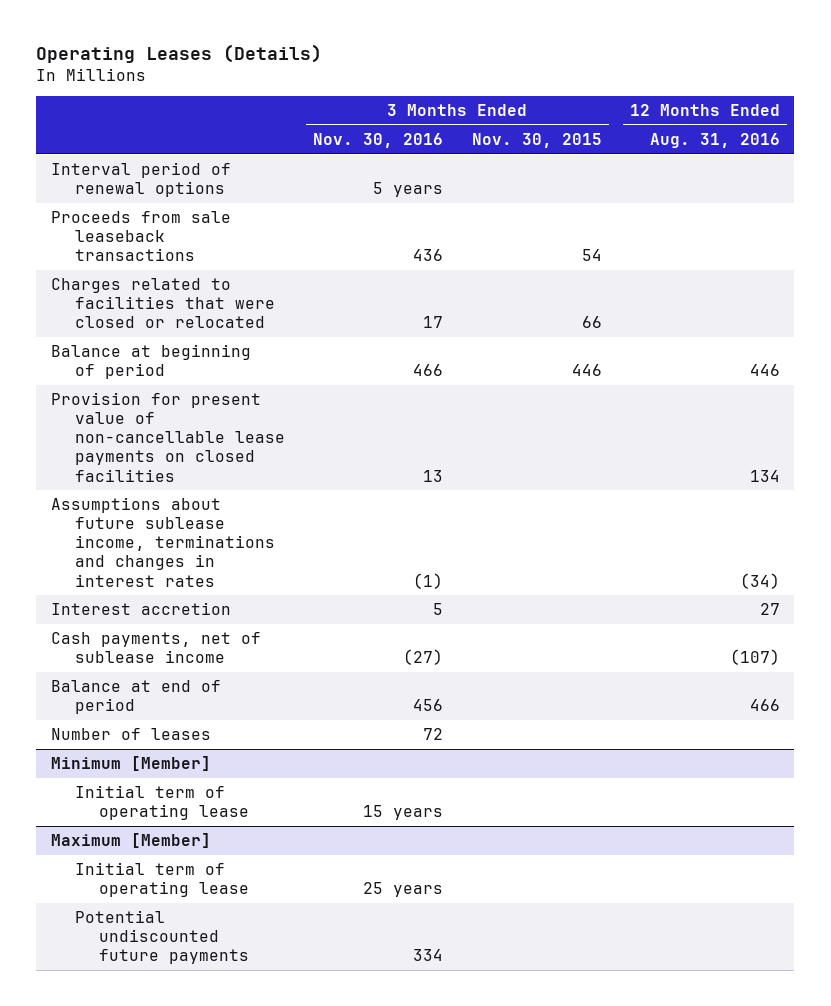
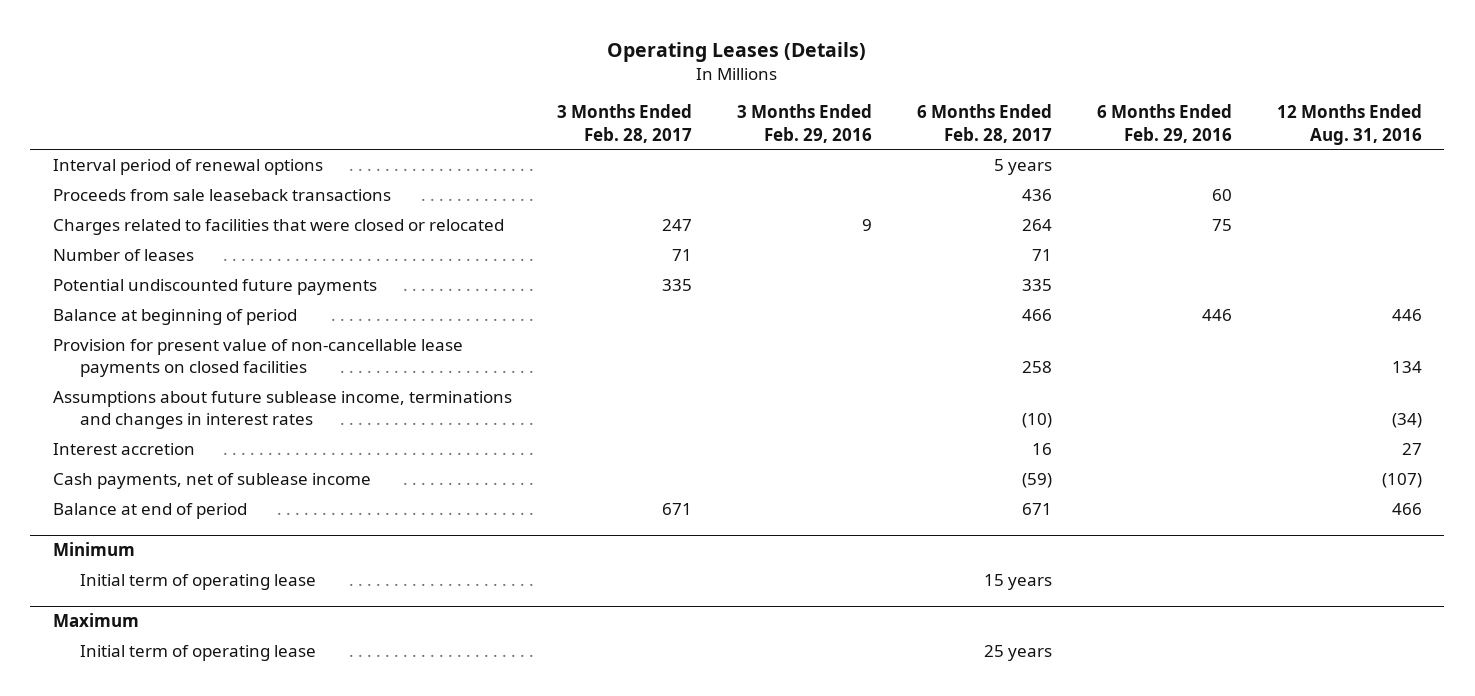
- | 3 Months Ended Nov. 30, 2016 | 3 Months Ended Nov. 30, 2015 | 12 Months Ended Aug. 31, 2016
+ | 3 Months Ended Feb. 28, 2017 | 3 Months Ended Feb. 29, 2016 | 6 Months Ended Feb. 28, 2017 | 6 Months Ended Feb. 29, 2016 | 12 Months Ended Aug. 31, 2016
moved up: Number of leases | 71 | | 71 | |
+ Potential undiscounted future payments | 335 | | 335 | |
- Minimum [Member]
+ Minimum
- Maximum [Member]
+ Maximum
- Potential undiscounted future payments | 334 | |

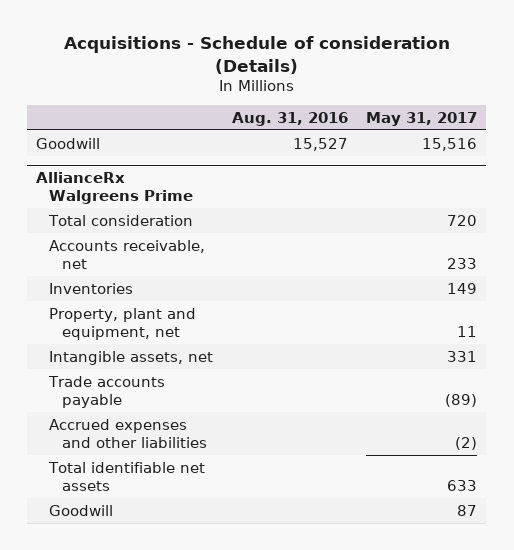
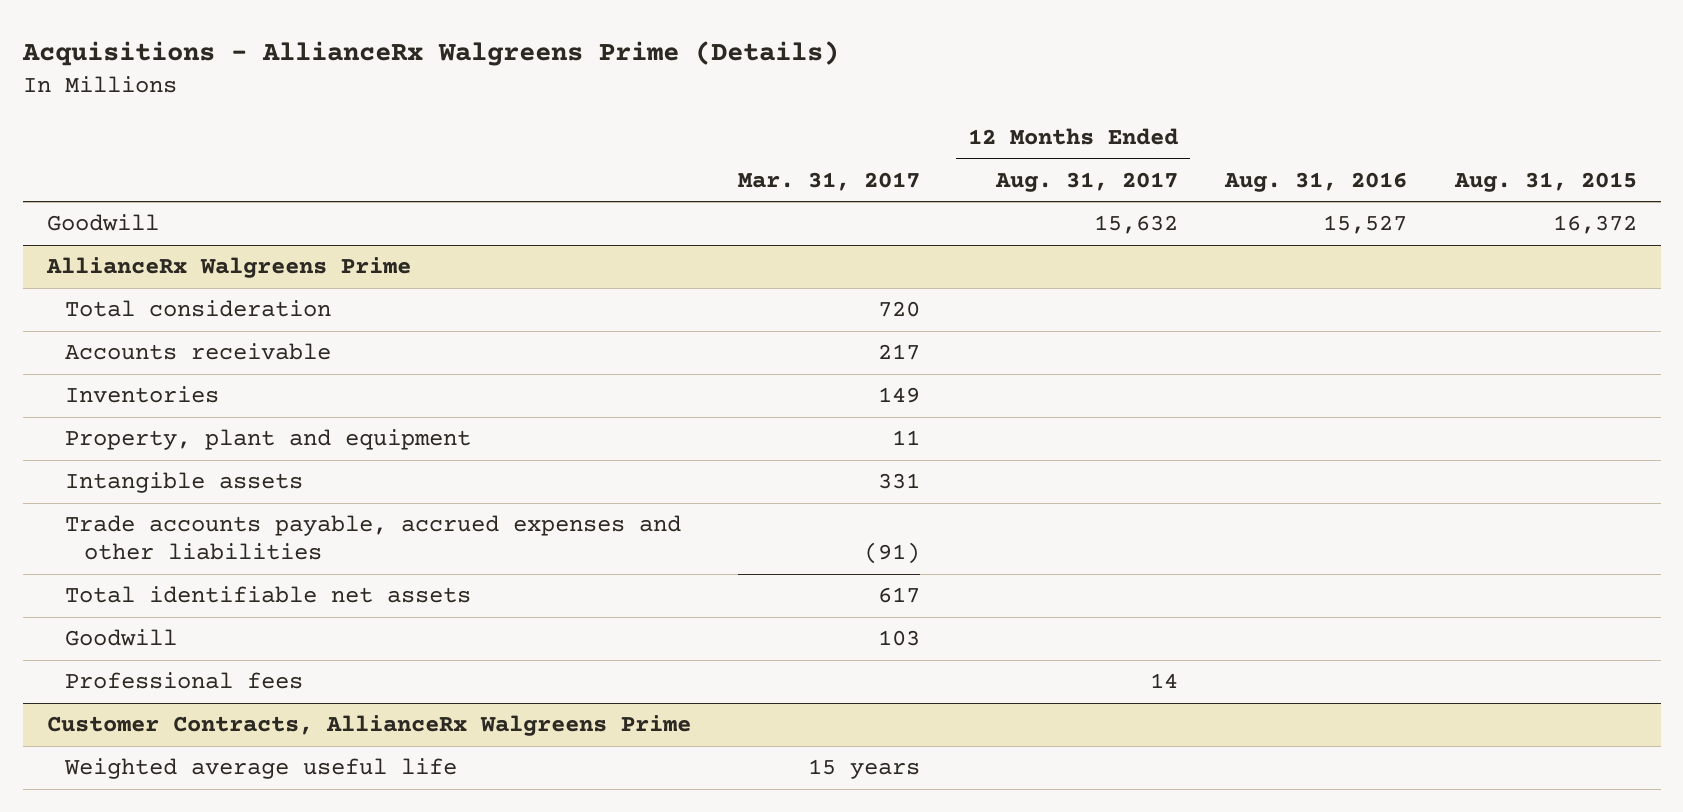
- Acquisitions - Schedule of consideration (Details)
+ Acquisitions - AllianceRx Walgreens Prime (Details)
- | Aug. 31, 2016 | May 31, 2017
+ | Mar. 31, 2017 | 12 Months Ended Aug. 31, 2017 | Aug. 31, 2016 | Aug. 31, 2015
@ AllianceRx Walgreens Prime
- Accounts receivable, net | | 233
+ Accounts receivable | 217 | | |
- Property, plant and equipment, net | | 11
- Intangible assets, net | | 331
- Trade accounts payable | | (89)
- Accrued expenses and other liabilities | | (2)
+ Property, plant and equipment | 11 | | |
+ Intangible assets | 331 | | |
+ Trade accounts payable, accrued expenses and other liabilities | (91) | | |
+ Professional fees | | 14 | |
+ Customer Contracts, AllianceRx Walgreens Prime
+ Weighted average useful life | 15 years | | |

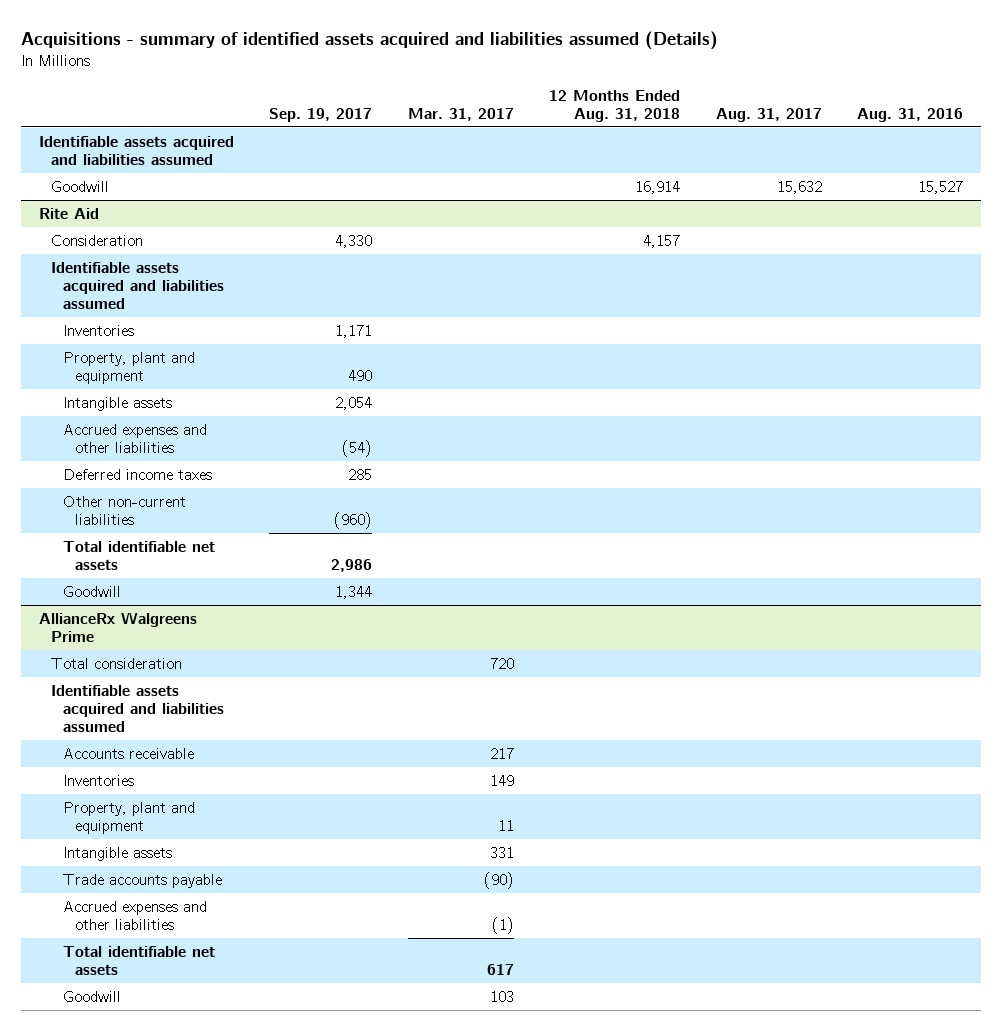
- Acquisitions - AllianceRx Walgreens Prime (Details)
+ Acquisitions - summary of identified assets acquired and liabilities assumed (Details)
- | Mar. 31, 2017 | 12 Months Ended Aug. 31, 2017 | Aug. 31, 2016 | Aug. 31, 2015
+ | Sep. 19, 2017 | Mar. 31, 2017 | 12 Months Ended Aug. 31, 2018 | Aug. 31, 2017 | Aug. 31, 2016
+ Identifiable assets acquired and liabilities assumed
+ Rite Aid
+ Consideration | 4,330 | | 4,157 | |
+ Identifiable assets acquired and liabilities assumed
+ Inventories | 1,171 | | | |
+ Property, plant and equipment | 490 | | | |
+ Intangible assets | 2,054 | | | |
+ Accrued expenses and other liabilities | (54) | | | |
+ Deferred income taxes | 285 | | | |
+ Other non-current liabilities | (960) | | | |
+ Total identifiable net assets | 2,986 | | | |
+ Goodwill | 1,344 | | | |
@ AllianceRx Walgreens Prime
+ Identifiable assets acquired and liabilities assumed
- Trade accounts payable, accrued expenses and other liabilities | (91) | | |
+ Trade accounts payable | | (90) | | |
+ Accrued expenses and other liabilities | | (1) | | |
- Professional fees | | 14 | |
- Customer Contracts, AllianceRx Walgreens Prime
- Weighted average useful life | 15 years | | |

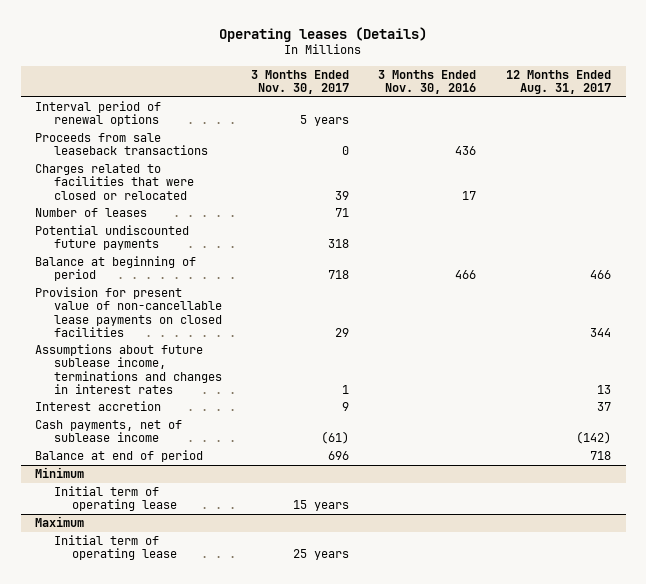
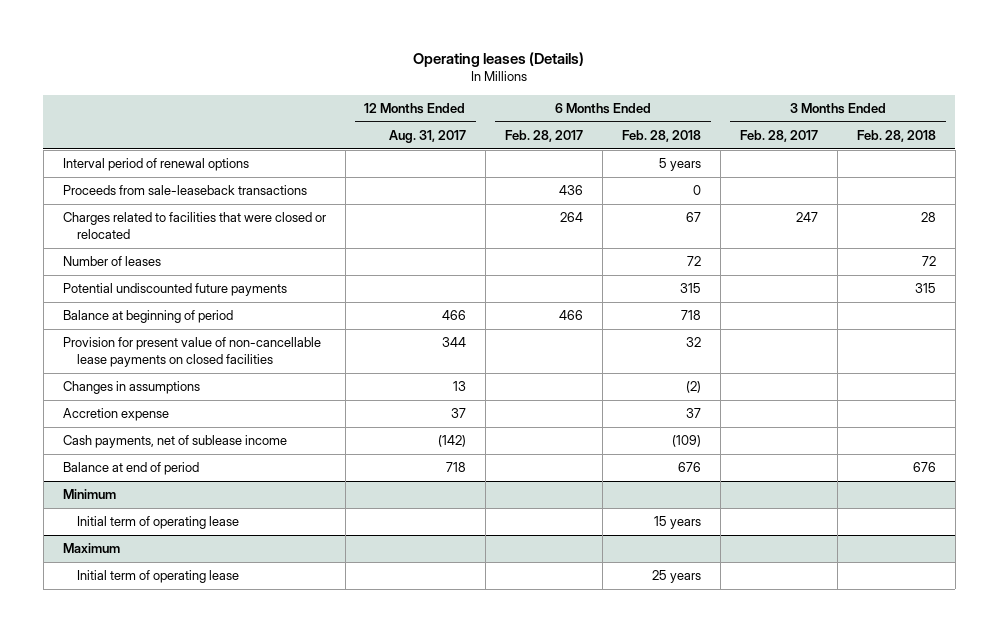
- | 3 Months Ended Nov. 30, 2017 | 3 Months Ended Nov. 30, 2016 | 12 Months Ended Aug. 31, 2017
+ | 12 Months Ended Aug. 31, 2017 | 6 Months Ended Feb. 28, 2017 | 6 Months Ended Feb. 28, 2018 | 3 Months Ended Feb. 28, 2017 | 3 Months Ended Feb. 28, 2018
- Proceeds from sale leaseback transactions | 0 | 436 |
+ Proceeds from sale-leaseback transactions | | 436 | 0 | |
- Assumptions about future sublease income, terminations and changes in interest rates | 1 | | 13
- Interest accretion | 9 | | 37
+ Changes in assumptions | 13 | | (2) | |
+ Accretion expense | 37 | | 37 | |

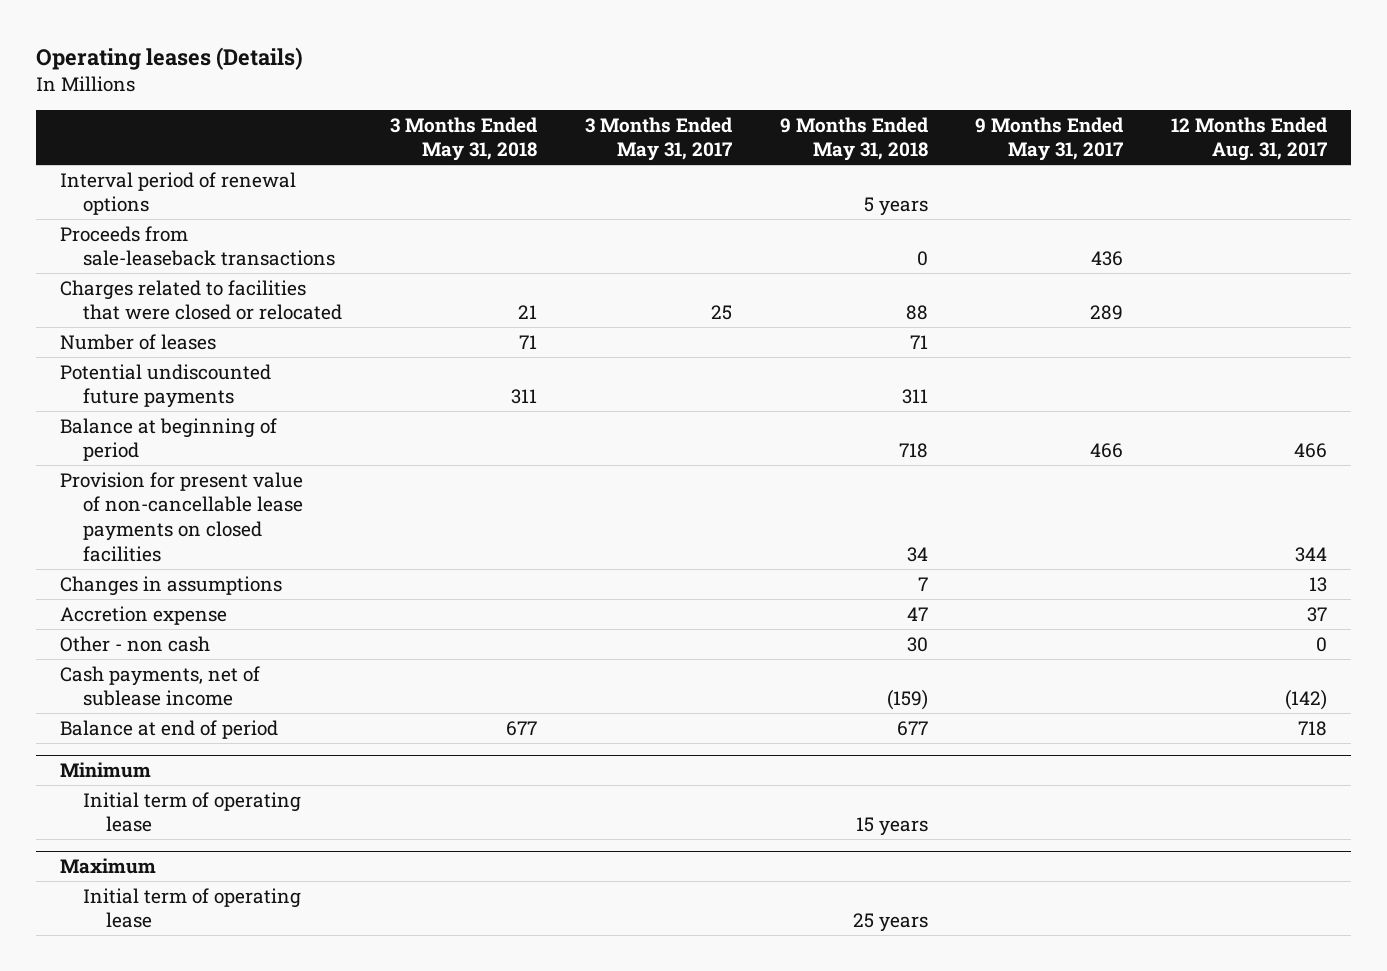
- | 12 Months Ended Aug. 31, 2017 | 6 Months Ended Feb. 28, 2017 | 6 Months Ended Feb. 28, 2018 | 3 Months Ended Feb. 28, 2017 | 3 Months Ended Feb. 28, 2018
+ | 3 Months Ended May 31, 2018 | 3 Months Ended May 31, 2017 | 9 Months Ended May 31, 2018 | 9 Months Ended May 31, 2017 | 12 Months Ended Aug. 31, 2017
+ Other - non cash | | | 30 | | 0

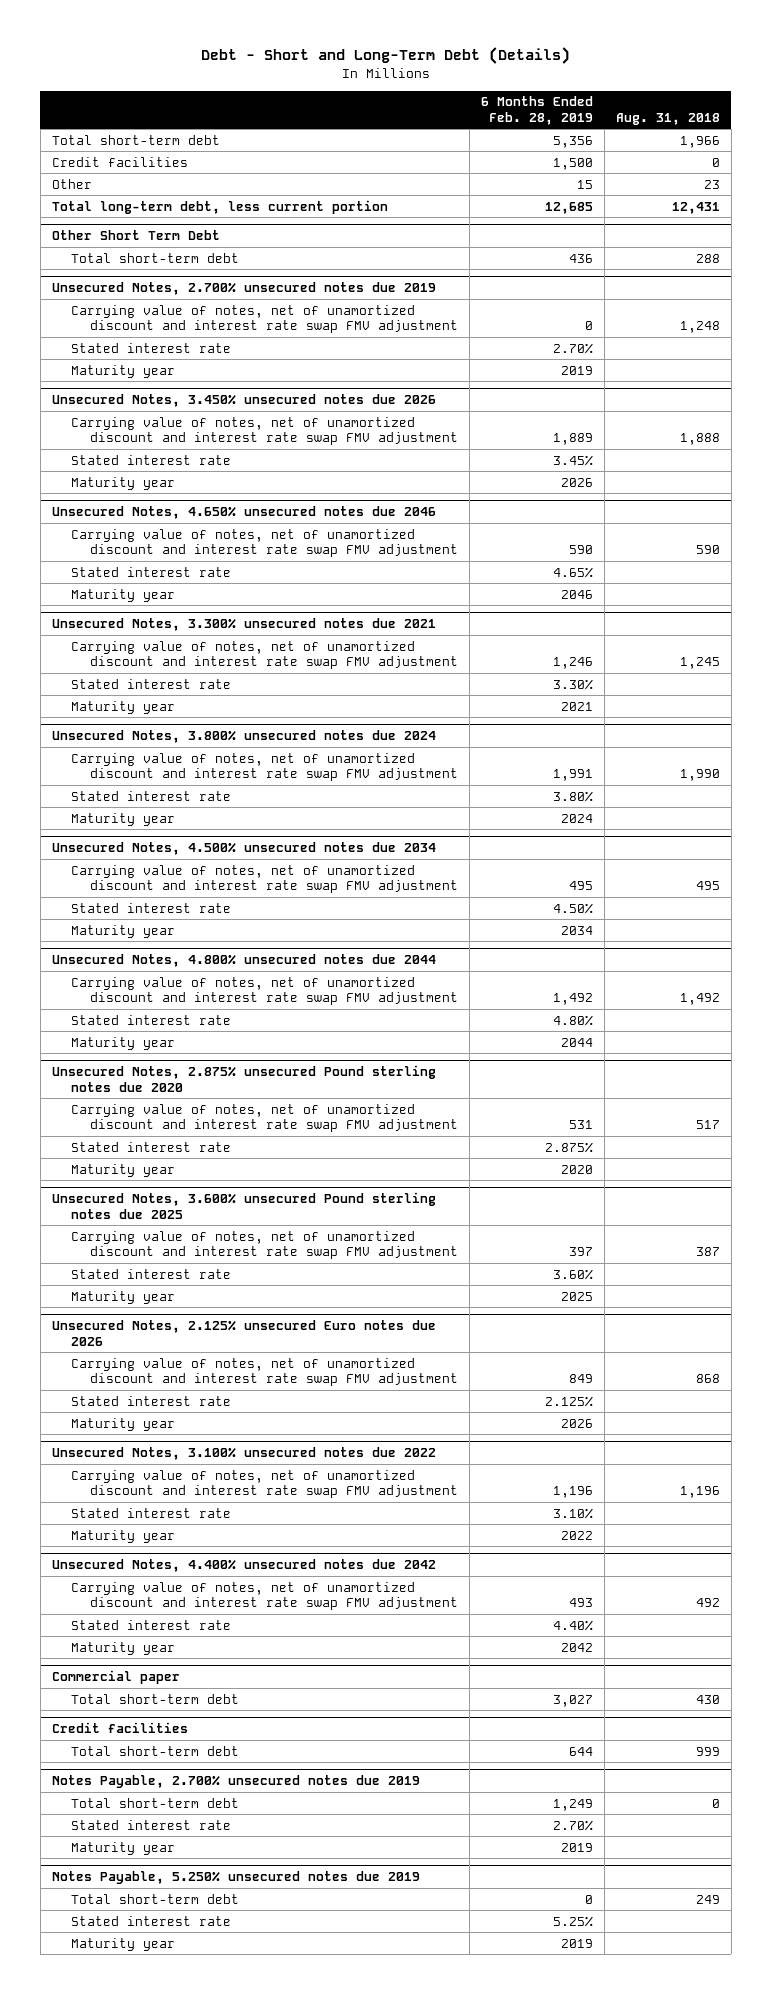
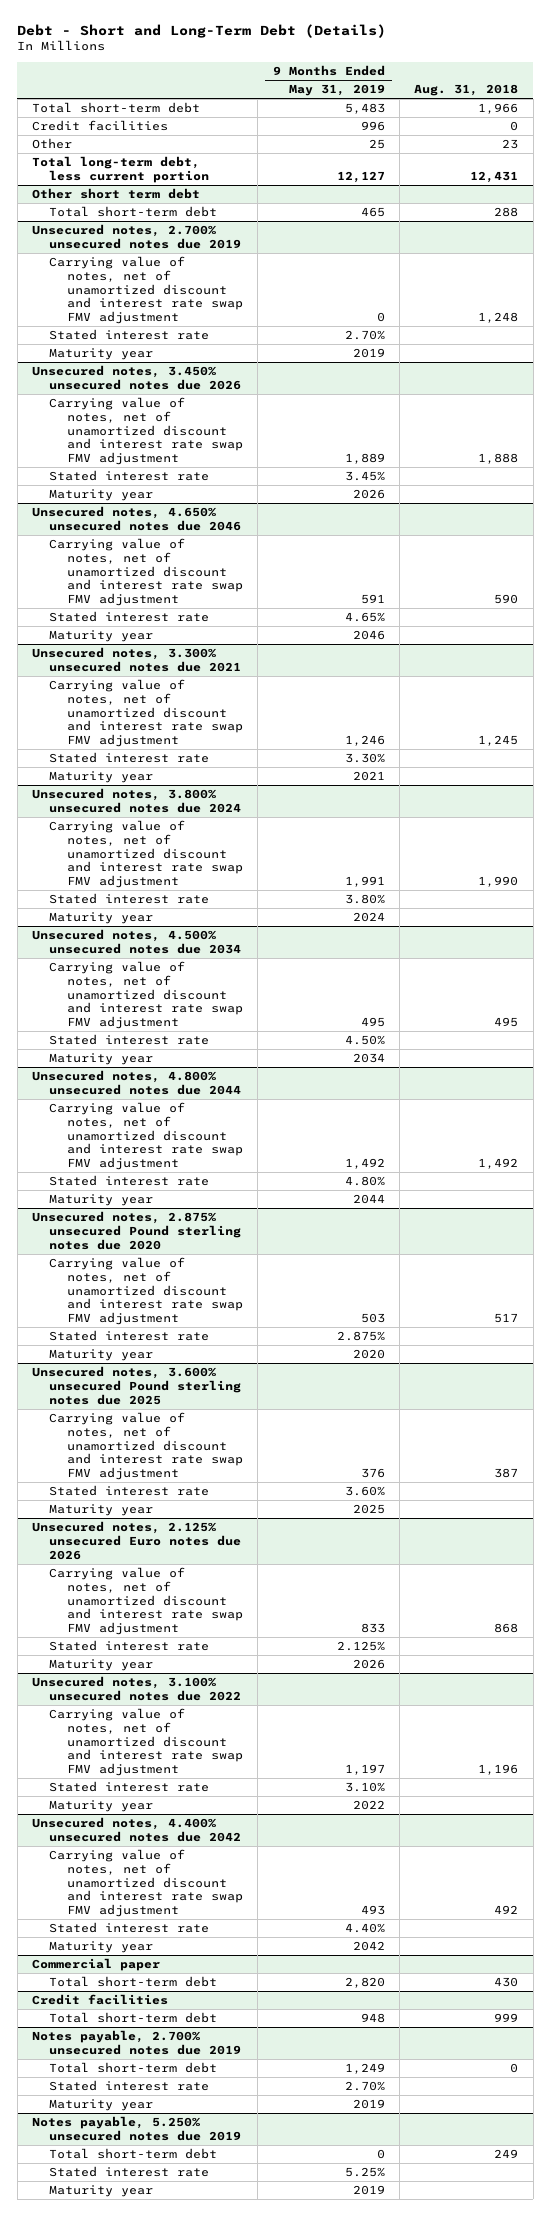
- | 6 Months Ended Feb. 28, 2019 | Aug. 31, 2018
+ | 9 Months Ended May 31, 2019 | Aug. 31, 2018
- Other Short Term Debt
+ Other short term debt
- Unsecured Notes, 2.700% unsecured notes due 2019
+ Unsecured notes, 2.700% unsecured notes due 2019
- Unsecured Notes, 3.450% unsecured notes due 2026
+ Unsecured notes, 3.450% unsecured notes due 2026
- Unsecured Notes, 4.650% unsecured notes due 2046
+ Unsecured notes, 4.650% unsecured notes due 2046
- Unsecured Notes, 3.300% unsecured notes due 2021
+ Unsecured notes, 3.300% unsecured notes due 2021
- Unsecured Notes, 3.800% unsecured notes due 2024
+ Unsecured notes, 3.800% unsecured notes due 2024
- Unsecured Notes, 4.500% unsecured notes due 2034
+ Unsecured notes, 4.500% unsecured notes due 2034
- Unsecured Notes, 4.800% unsecured notes due 2044
+ Unsecured notes, 4.800% unsecured notes due 2044
- Unsecured Notes, 2.875% unsecured Pound sterling notes due 2020
+ Unsecured notes, 2.875% unsecured Pound sterling notes due 2020
- Unsecured Notes, 3.600% unsecured Pound sterling notes due 2025
+ Unsecured notes, 3.600% unsecured Pound sterling notes due 2025
- Unsecured Notes, 2.125% unsecured Euro notes due 2026
+ Unsecured notes, 2.125% unsecured Euro notes due 2026
- Unsecured Notes, 3.100% unsecured notes due 2022
+ Unsecured notes, 3.100% unsecured notes due 2022
- Unsecured Notes, 4.400% unsecured notes due 2042
+ Unsecured notes, 4.400% unsecured notes due 2042
- Notes Payable, 2.700% unsecured notes due 2019
+ Notes payable, 2.700% unsecured notes due 2019
- Notes Payable, 5.250% unsecured notes due 2019
+ Notes payable, 5.250% unsecured notes due 2019

